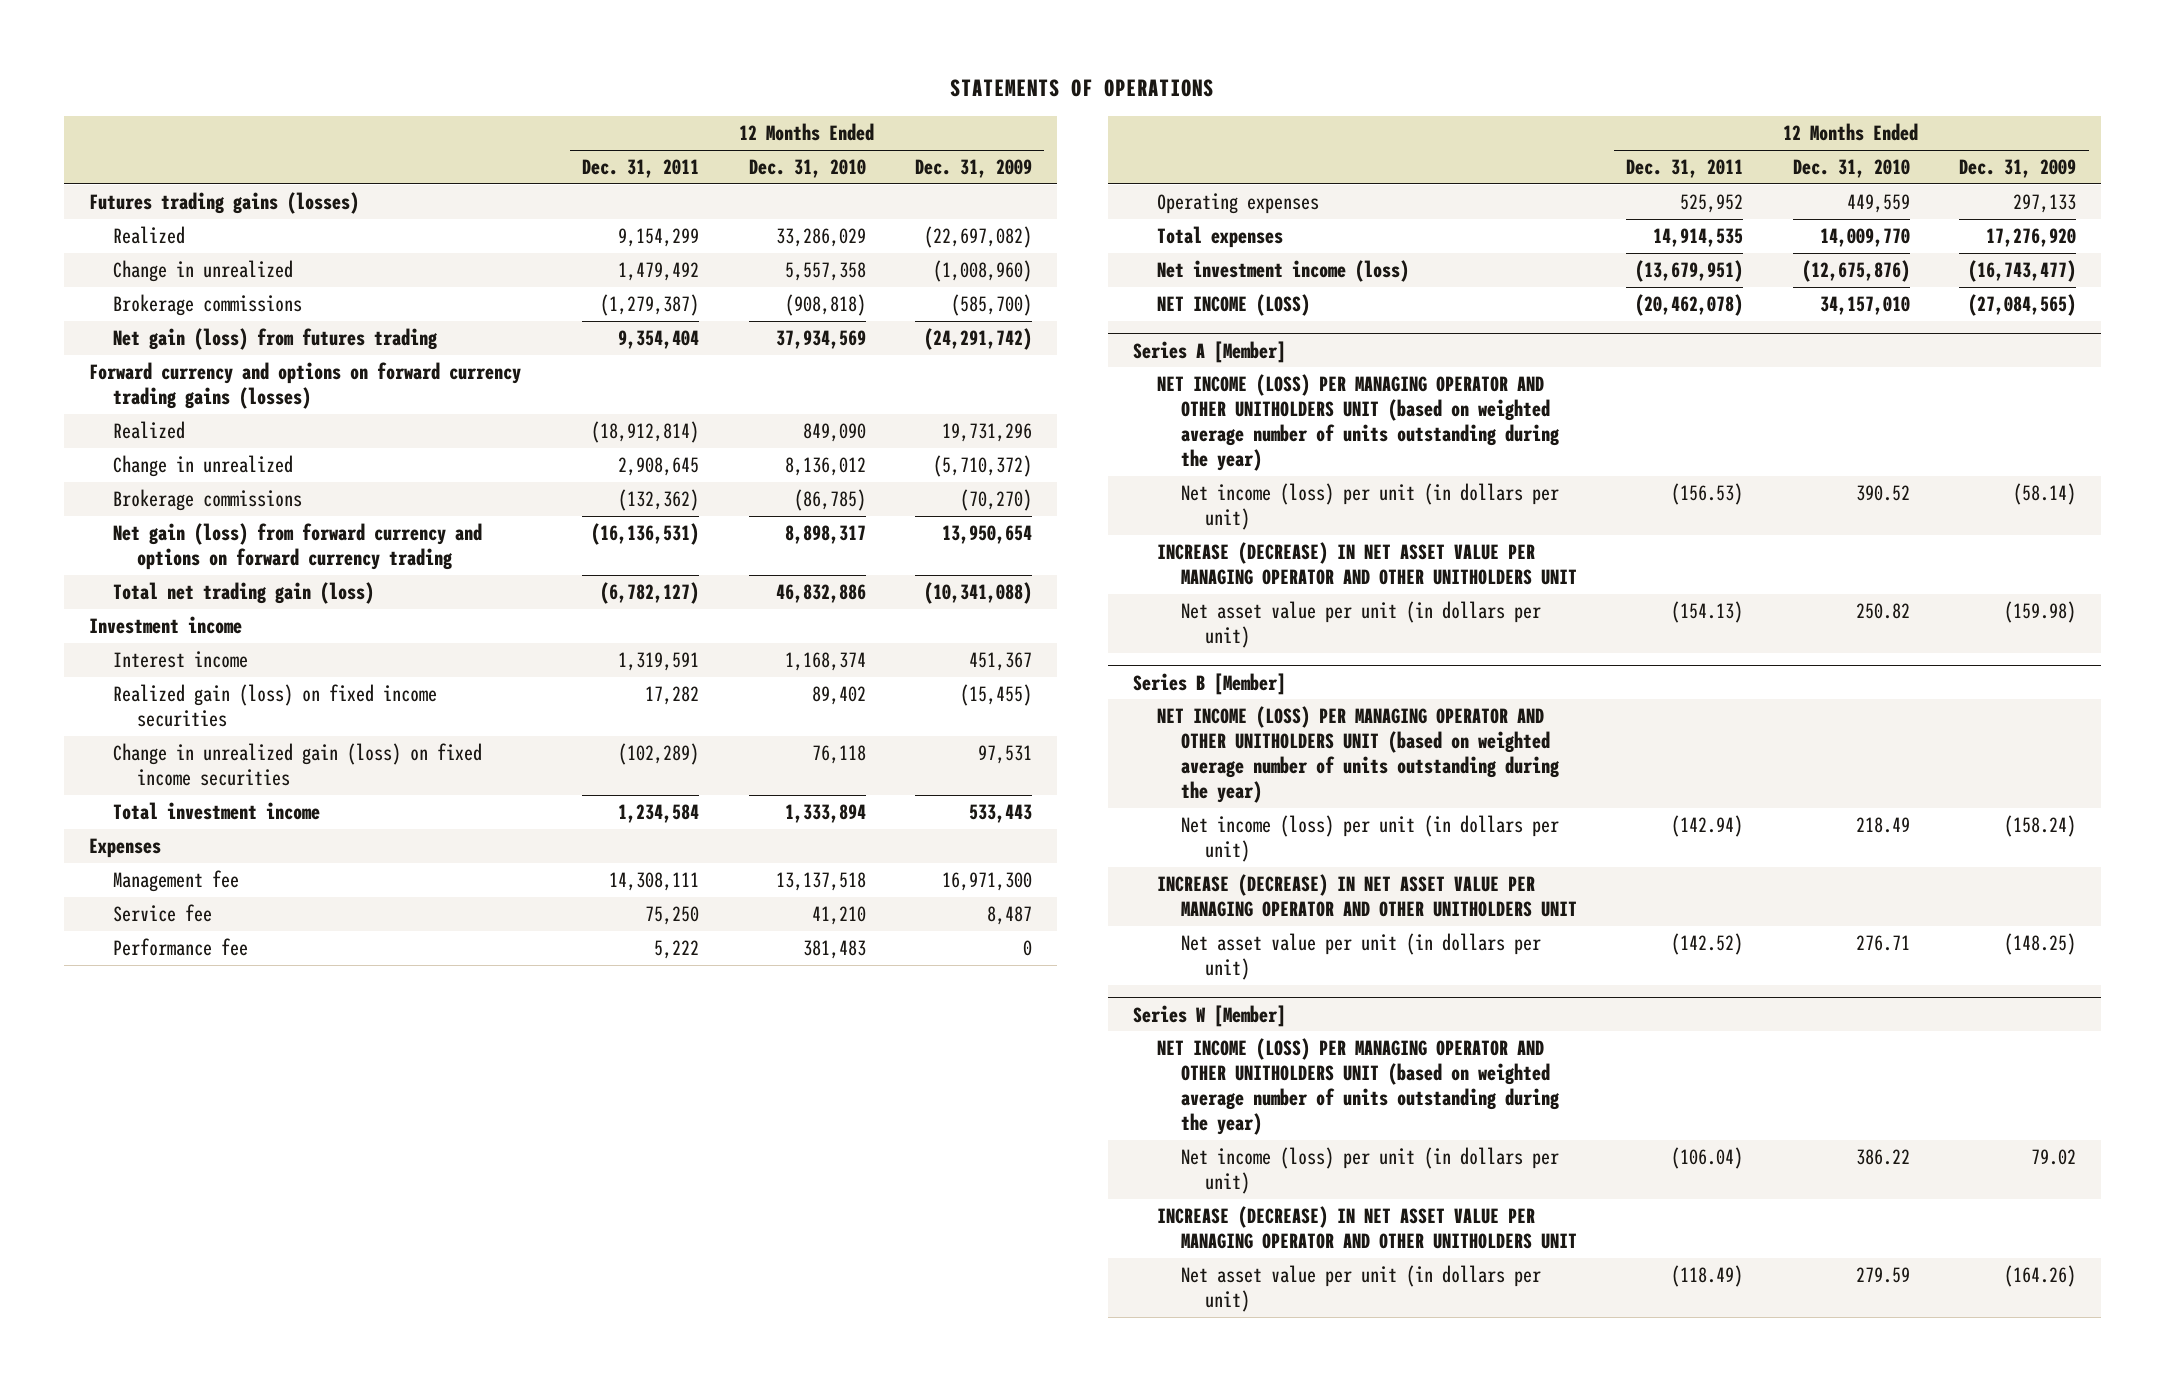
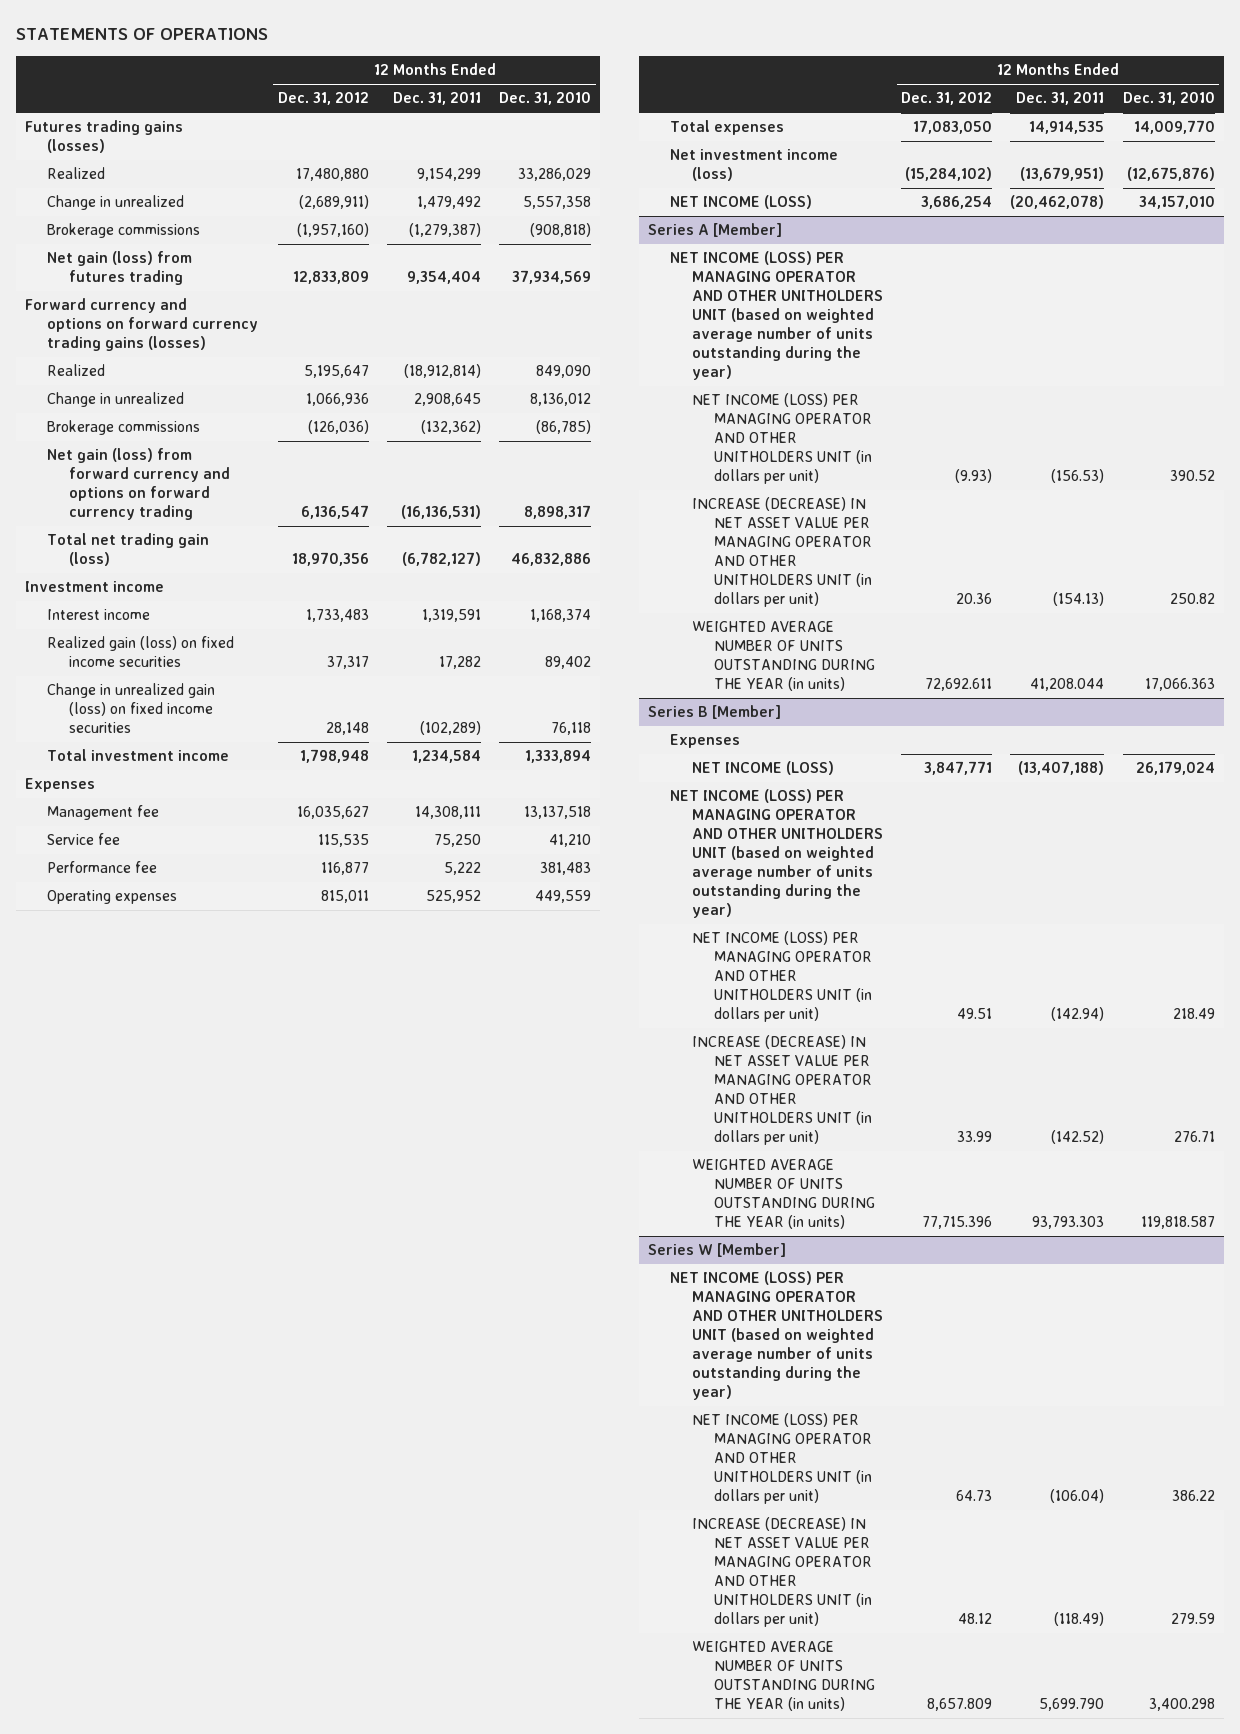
- | 12 Months Ended Dec. 31, 2011 | 12 Months Ended Dec. 31, 2010 | 12 Months Ended Dec. 31, 2009
+ | 12 Months Ended Dec. 31, 2012 | 12 Months Ended Dec. 31, 2011 | 12 Months Ended Dec. 31, 2010
@ Series A [Member]
- Net income (loss) per unit (in dollars per unit) | (156.53) | 390.52 | (58.14)
- INCREASE (DECREASE) IN NET ASSET VALUE PER MANAGING OPERATOR AND OTHER UNITHOLDERS UNIT
- Net asset value per unit (in dollars per unit) | (154.13) | 250.82 | (159.98)
+ NET INCOME (LOSS) PER MANAGING OPERATOR AND OTHER UNITHOLDERS UNIT (in dollars per unit) | (9.93) | (156.53) | 390.52
+ INCREASE (DECREASE) IN NET ASSET VALUE PER MANAGING OPERATOR AND OTHER UNITHOLDERS UNIT (in dollars per unit) | 20.36 | (154.13) | 250.82
+ WEIGHTED AVERAGE NUMBER OF UNITS OUTSTANDING DURING THE YEAR (in units) | 72,692.611 | 41,208.044 | 17,066.363
@ Series B [Member]
+ Expenses
+ NET INCOME (LOSS) | 3,847,771 | (13,407,188) | 26,179,024
- Net income (loss) per unit (in dollars per unit) | (142.94) | 218.49 | (158.24)
- INCREASE (DECREASE) IN NET ASSET VALUE PER MANAGING OPERATOR AND OTHER UNITHOLDERS UNIT
- Net asset value per unit (in dollars per unit) | (142.52) | 276.71 | (148.25)
+ NET INCOME (LOSS) PER MANAGING OPERATOR AND OTHER UNITHOLDERS UNIT (in dollars per unit) | 49.51 | (142.94) | 218.49
+ INCREASE (DECREASE) IN NET ASSET VALUE PER MANAGING OPERATOR AND OTHER UNITHOLDERS UNIT (in dollars per unit) | 33.99 | (142.52) | 276.71
+ WEIGHTED AVERAGE NUMBER OF UNITS OUTSTANDING DURING THE YEAR (in units) | 77,715.396 | 93,793.303 | 119,818.587
@ Series W [Member]
- Net income (loss) per unit (in dollars per unit) | (106.04) | 386.22 | 79.02
- INCREASE (DECREASE) IN NET ASSET VALUE PER MANAGING OPERATOR AND OTHER UNITHOLDERS UNIT
- Net asset value per unit (in dollars per unit) | (118.49) | 279.59 | (164.26)
+ NET INCOME (LOSS) PER MANAGING OPERATOR AND OTHER UNITHOLDERS UNIT (in dollars per unit) | 64.73 | (106.04) | 386.22
+ INCREASE (DECREASE) IN NET ASSET VALUE PER MANAGING OPERATOR AND OTHER UNITHOLDERS UNIT (in dollars per unit) | 48.12 | (118.49) | 279.59
+ WEIGHTED AVERAGE NUMBER OF UNITS OUTSTANDING DURING THE YEAR (in units) | 8,657.809 | 5,699.790 | 3,400.298

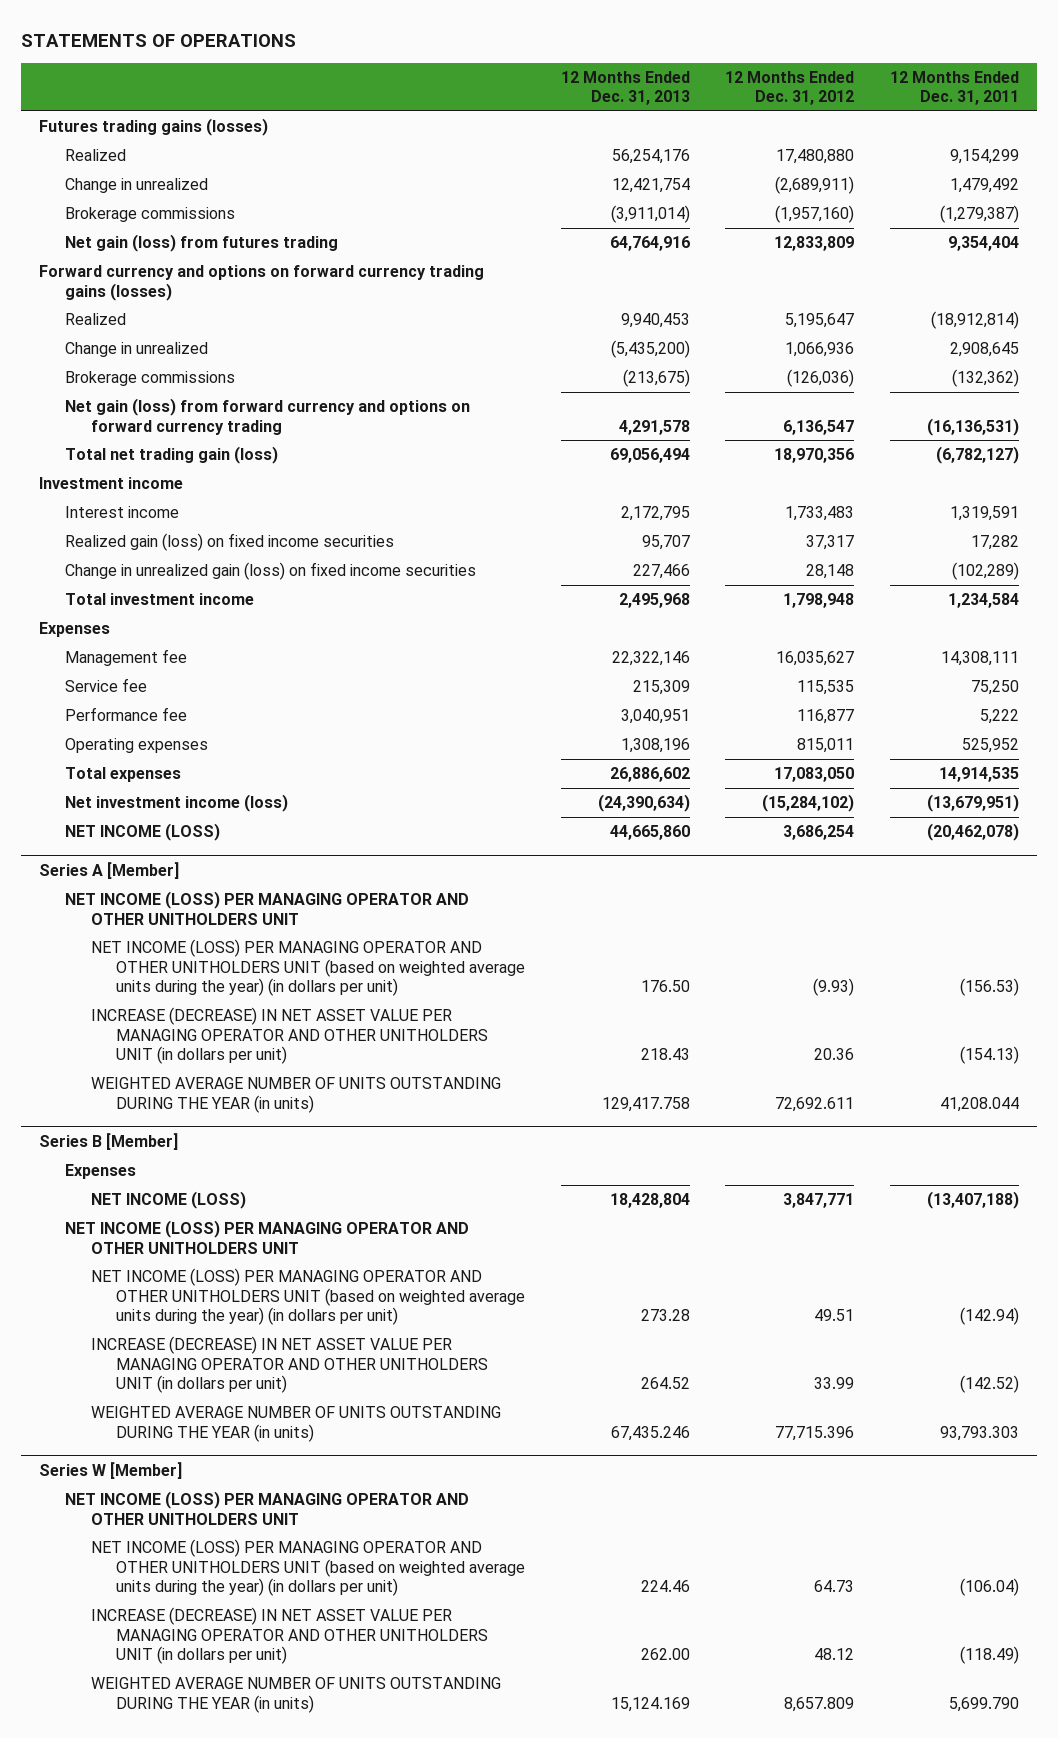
- | 12 Months Ended Dec. 31, 2012 | 12 Months Ended Dec. 31, 2011 | 12 Months Ended Dec. 31, 2010
+ | 12 Months Ended Dec. 31, 2013 | 12 Months Ended Dec. 31, 2012 | 12 Months Ended Dec. 31, 2011
@ Series A [Member]
- NET INCOME (LOSS) PER MANAGING OPERATOR AND OTHER UNITHOLDERS UNIT (based on weighted average number of units outstanding during the year)
- NET INCOME (LOSS) PER MANAGING OPERATOR AND OTHER UNITHOLDERS UNIT (in dollars per unit) | (9.93) | (156.53) | 390.52
+ NET INCOME (LOSS) PER MANAGING OPERATOR AND OTHER UNITHOLDERS UNIT
+ NET INCOME (LOSS) PER MANAGING OPERATOR AND OTHER UNITHOLDERS UNIT (based on weighted average units during the year) (in dollars per unit) | 176.50 | (9.93) | (156.53)
@ Series B [Member]
- NET INCOME (LOSS) PER MANAGING OPERATOR AND OTHER UNITHOLDERS UNIT (based on weighted average number of units outstanding during the year)
- NET INCOME (LOSS) PER MANAGING OPERATOR AND OTHER UNITHOLDERS UNIT (in dollars per unit) | 49.51 | (142.94) | 218.49
+ NET INCOME (LOSS) PER MANAGING OPERATOR AND OTHER UNITHOLDERS UNIT
+ NET INCOME (LOSS) PER MANAGING OPERATOR AND OTHER UNITHOLDERS UNIT (based on weighted average units during the year) (in dollars per unit) | 273.28 | 49.51 | (142.94)
@ Series W [Member]
- NET INCOME (LOSS) PER MANAGING OPERATOR AND OTHER UNITHOLDERS UNIT (based on weighted average number of units outstanding during the year)
- NET INCOME (LOSS) PER MANAGING OPERATOR AND OTHER UNITHOLDERS UNIT (in dollars per unit) | 64.73 | (106.04) | 386.22
+ NET INCOME (LOSS) PER MANAGING OPERATOR AND OTHER UNITHOLDERS UNIT
+ NET INCOME (LOSS) PER MANAGING OPERATOR AND OTHER UNITHOLDERS UNIT (based on weighted average units during the year) (in dollars per unit) | 224.46 | 64.73 | (106.04)

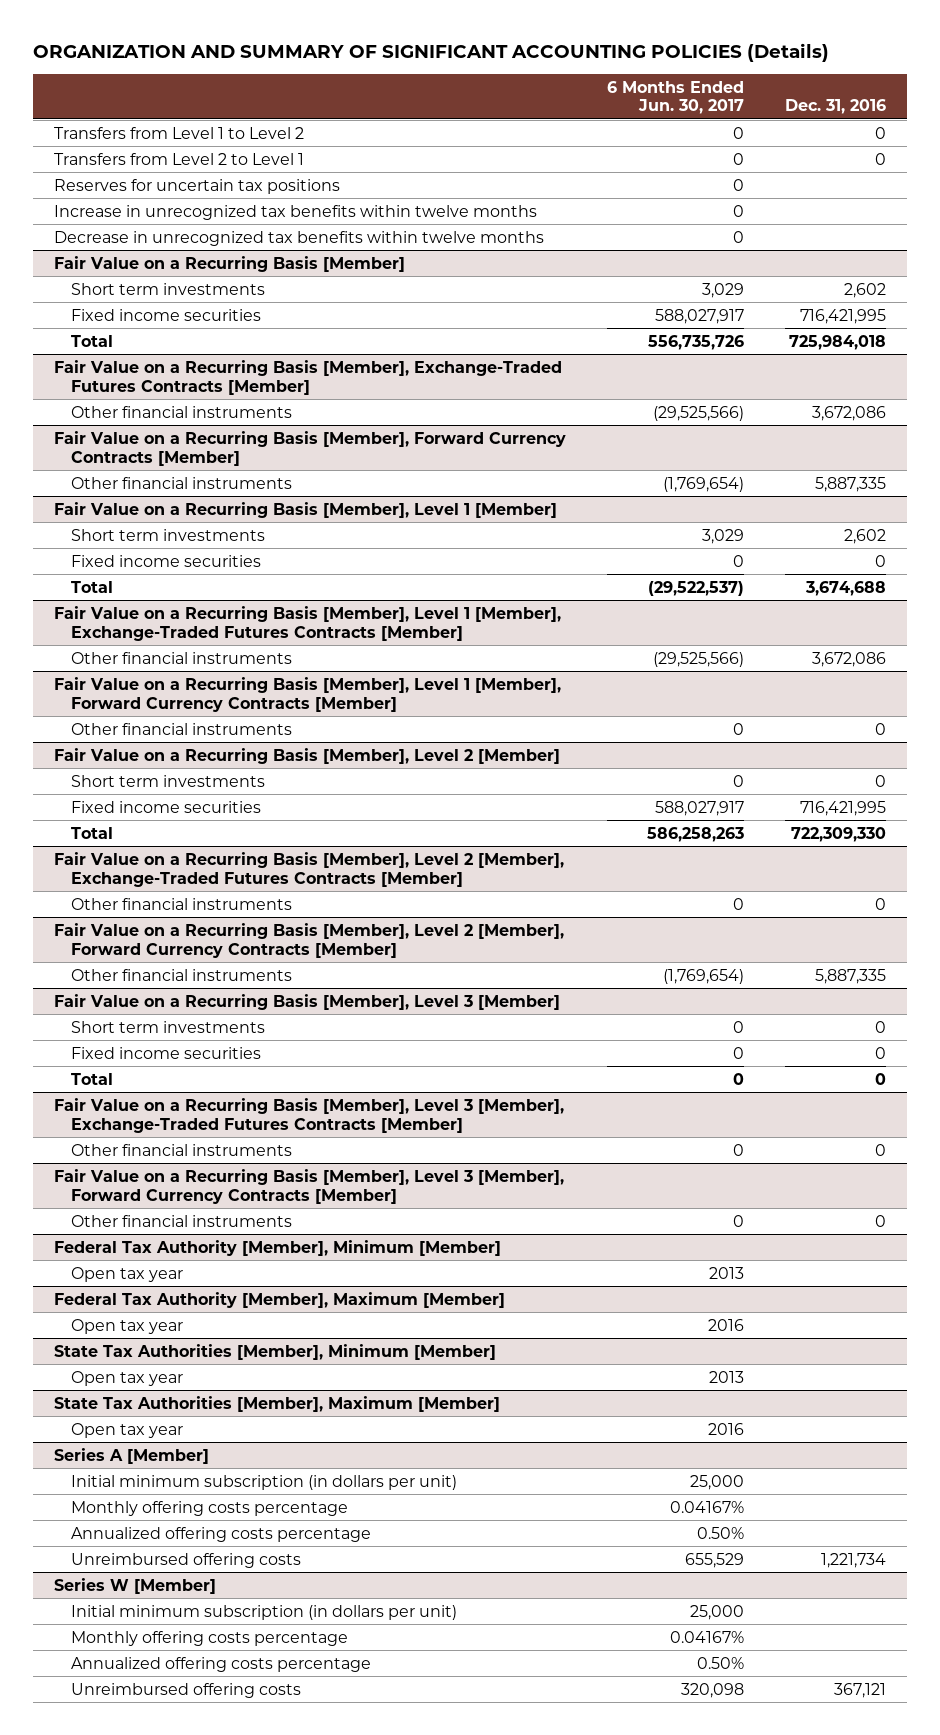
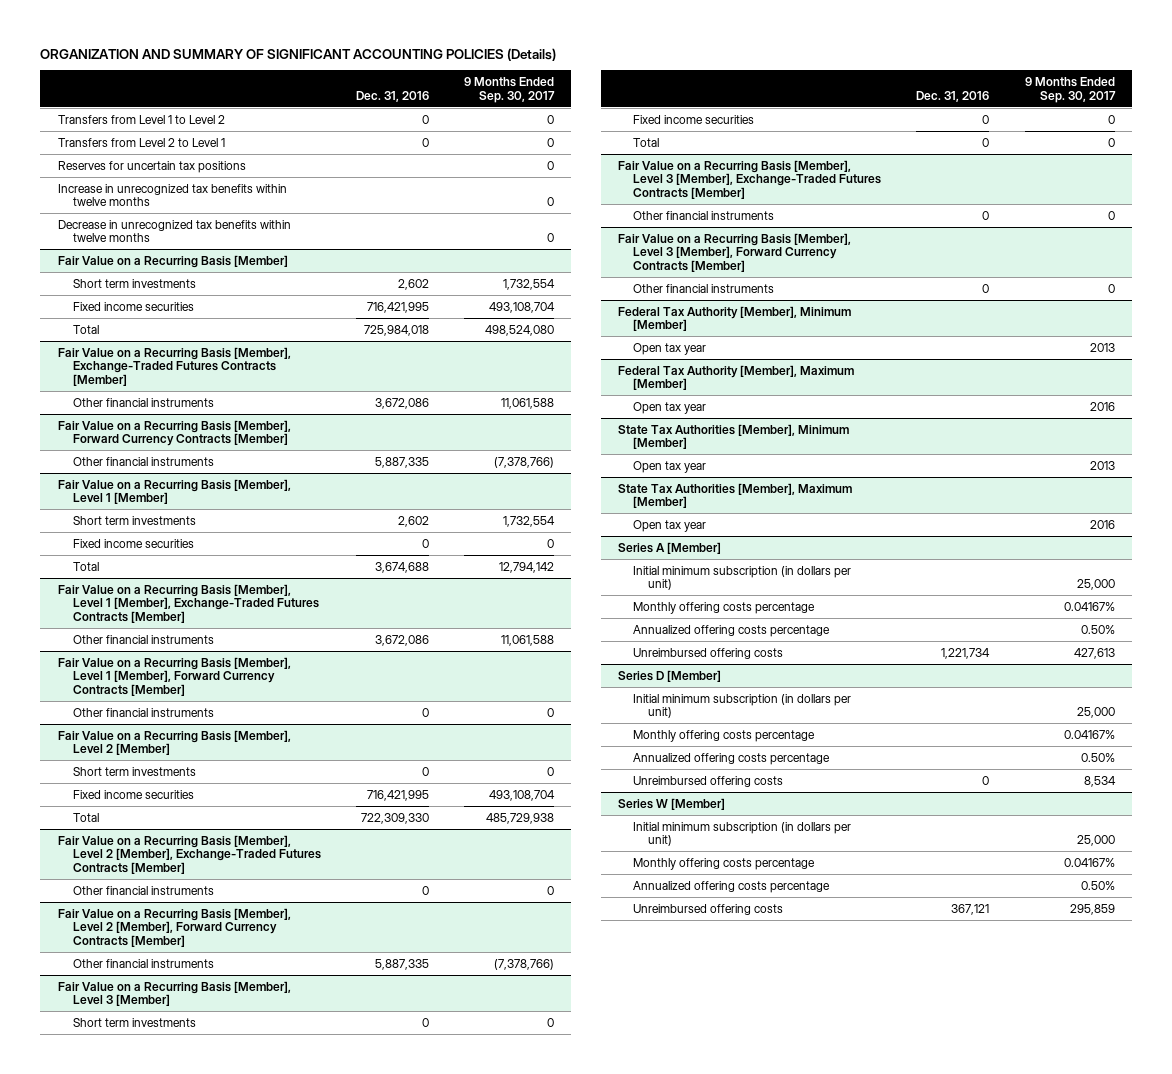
- | 6 Months Ended Jun. 30, 2017 | Dec. 31, 2016
+ | Dec. 31, 2016 | 9 Months Ended Sep. 30, 2017
+ Series D [Member]
+ Initial minimum subscription (in dollars per unit) | | 25,000
+ Monthly offering costs percentage | | 0.04167%
+ Annualized offering costs percentage | | 0.50%
+ Unreimbursed offering costs | 0 | 8,534

